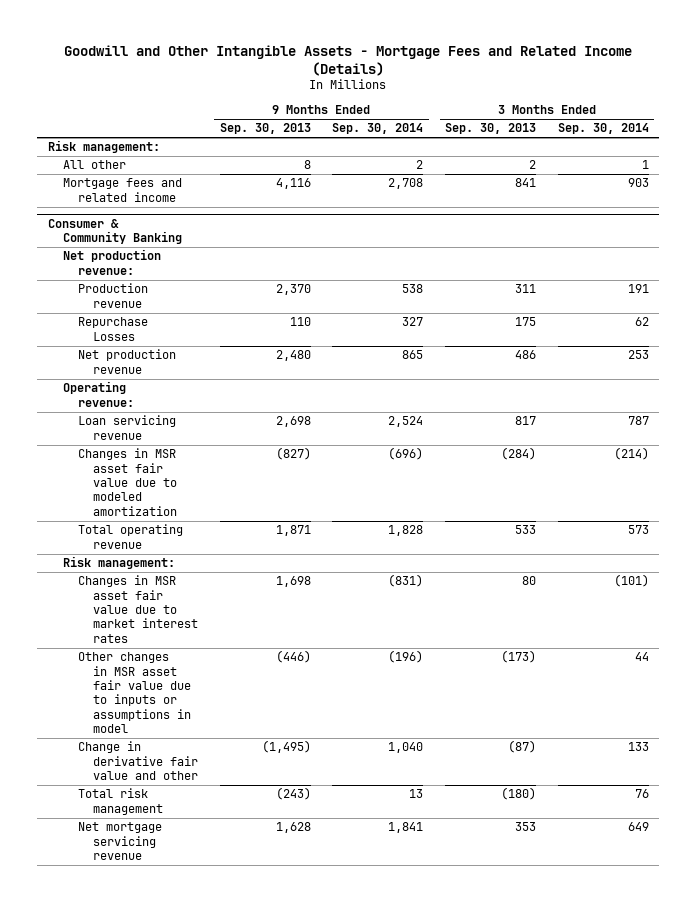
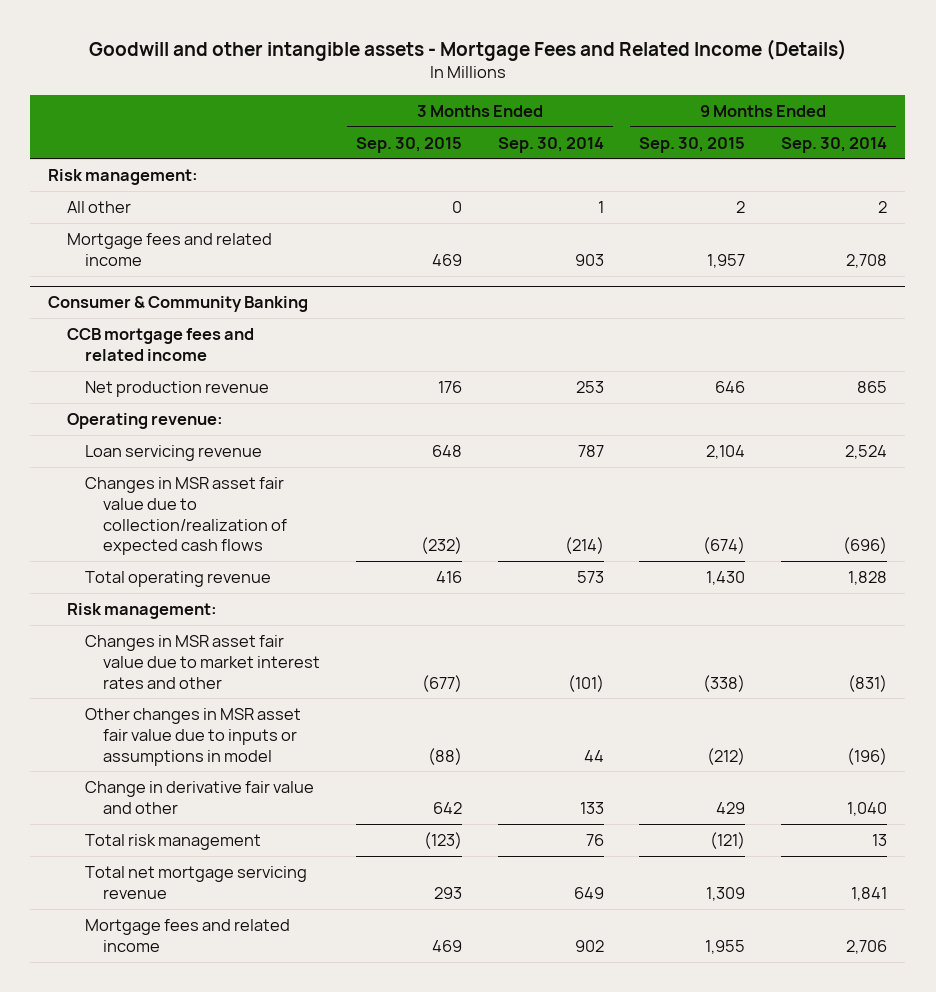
- Goodwill and Other Intangible Assets - Mortgage Fees and Related Income (Details)
+ Goodwill and other intangible assets - Mortgage Fees and Related Income (Details)
- | 9 Months Ended Sep. 30, 2013 | 9 Months Ended Sep. 30, 2014 | 3 Months Ended Sep. 30, 2013 | 3 Months Ended Sep. 30, 2014
+ | 3 Months Ended Sep. 30, 2015 | 3 Months Ended Sep. 30, 2014 | 9 Months Ended Sep. 30, 2015 | 9 Months Ended Sep. 30, 2014
@ Consumer & Community Banking
- Net production revenue:
- Production revenue | 2,370 | 538 | 311 | 191
- Repurchase Losses | 110 | 327 | 175 | 62
+ CCB mortgage fees and related income
- Changes in MSR asset fair value due to modeled amortization | (827) | (696) | (284) | (214)
+ Changes in MSR asset fair value due to collection/realization of expected cash flows | (232) | (214) | (674) | (696)
- Changes in MSR asset fair value due to market interest rates | 1,698 | (831) | 80 | (101)
+ Changes in MSR asset fair value due to market interest rates and other | (677) | (101) | (338) | (831)
- Net mortgage servicing revenue | 1,628 | 1,841 | 353 | 649
+ Total net mortgage servicing revenue | 293 | 649 | 1,309 | 1,841
+ Mortgage fees and related income | 469 | 902 | 1,955 | 2,706

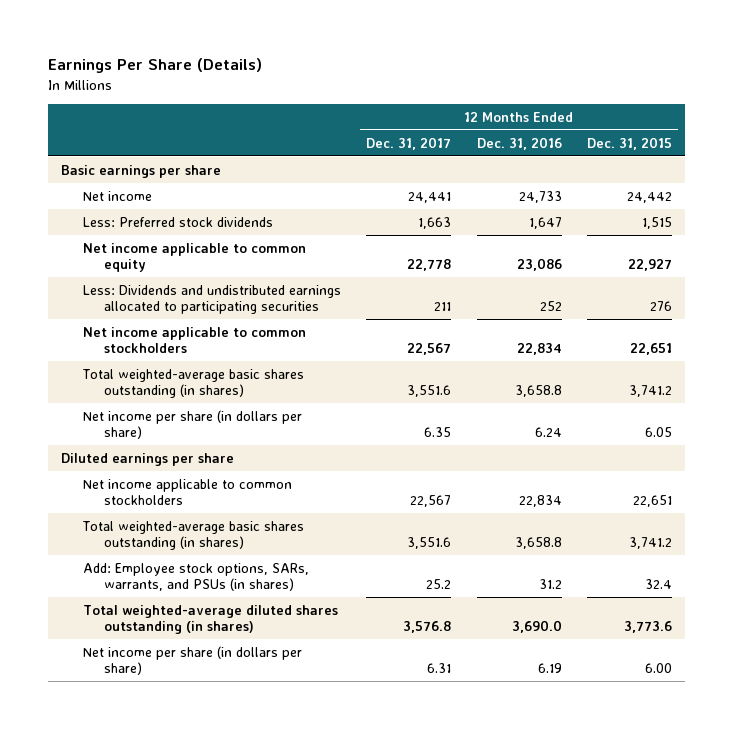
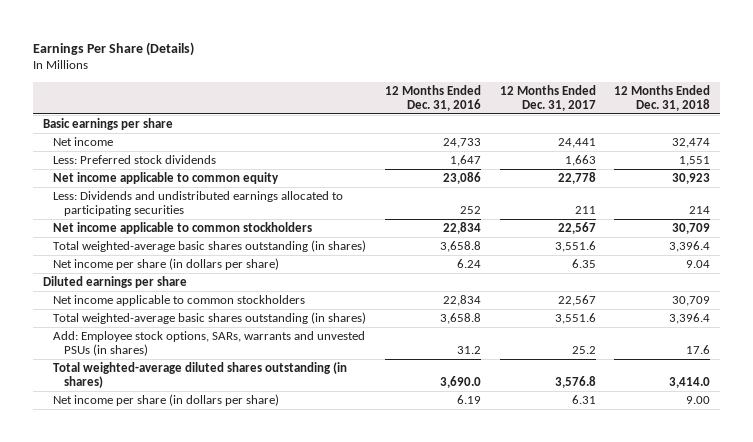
- | 12 Months Ended Dec. 31, 2017 | 12 Months Ended Dec. 31, 2016 | 12 Months Ended Dec. 31, 2015
+ | 12 Months Ended Dec. 31, 2016 | 12 Months Ended Dec. 31, 2017 | 12 Months Ended Dec. 31, 2018
- Add: Employee stock options, SARs, warrants, and PSUs (in shares) | 25.2 | 31.2 | 32.4
+ Add: Employee stock options, SARs, warrants and unvested PSUs (in shares) | 31.2 | 25.2 | 17.6

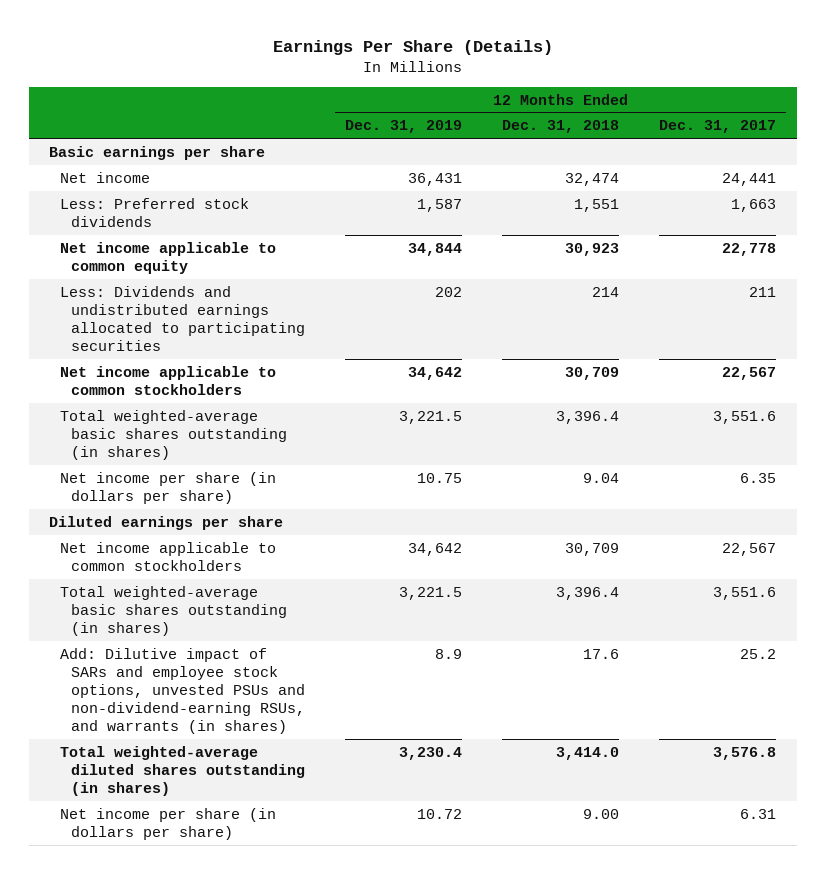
- | 12 Months Ended Dec. 31, 2016 | 12 Months Ended Dec. 31, 2017 | 12 Months Ended Dec. 31, 2018
+ | 12 Months Ended Dec. 31, 2019 | 12 Months Ended Dec. 31, 2018 | 12 Months Ended Dec. 31, 2017
- Add: Employee stock options, SARs, warrants and unvested PSUs (in shares) | 31.2 | 25.2 | 17.6
+ Add: Dilutive impact of SARs and employee stock options, unvested PSUs and non-dividend-earning RSUs, and warrants (in shares) | 8.9 | 17.6 | 25.2

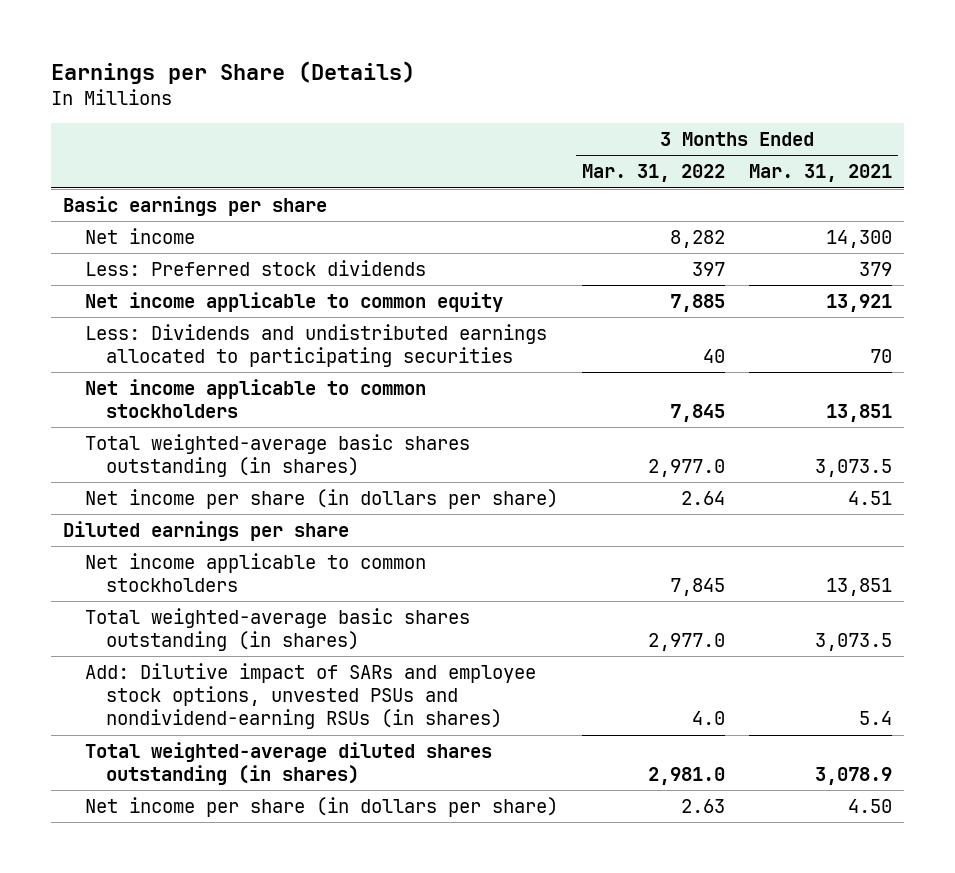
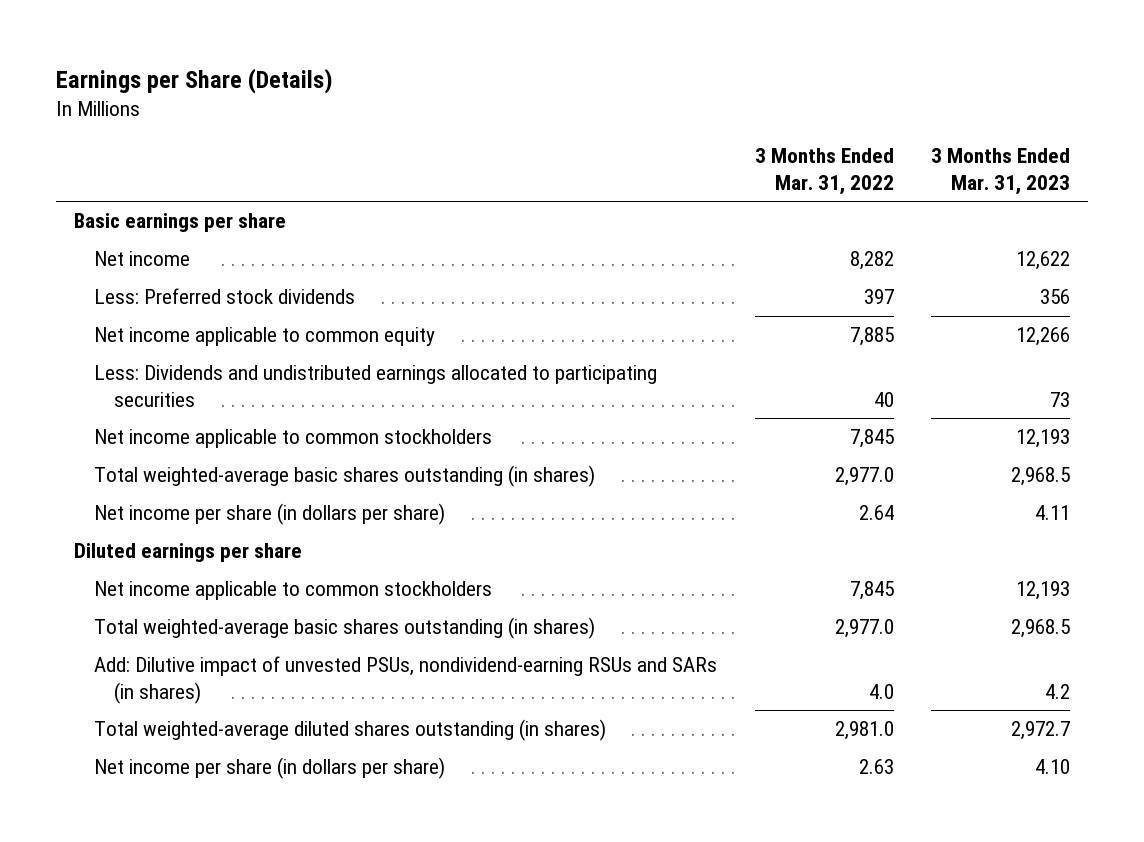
- | 3 Months Ended Mar. 31, 2022 | 3 Months Ended Mar. 31, 2021
+ | 3 Months Ended Mar. 31, 2022 | 3 Months Ended Mar. 31, 2023
- Add: Dilutive impact of SARs and employee stock options, unvested PSUs and nondividend-earning RSUs (in shares) | 4.0 | 5.4
+ Add: Dilutive impact of unvested PSUs, nondividend-earning RSUs and SARs (in shares) | 4.0 | 4.2

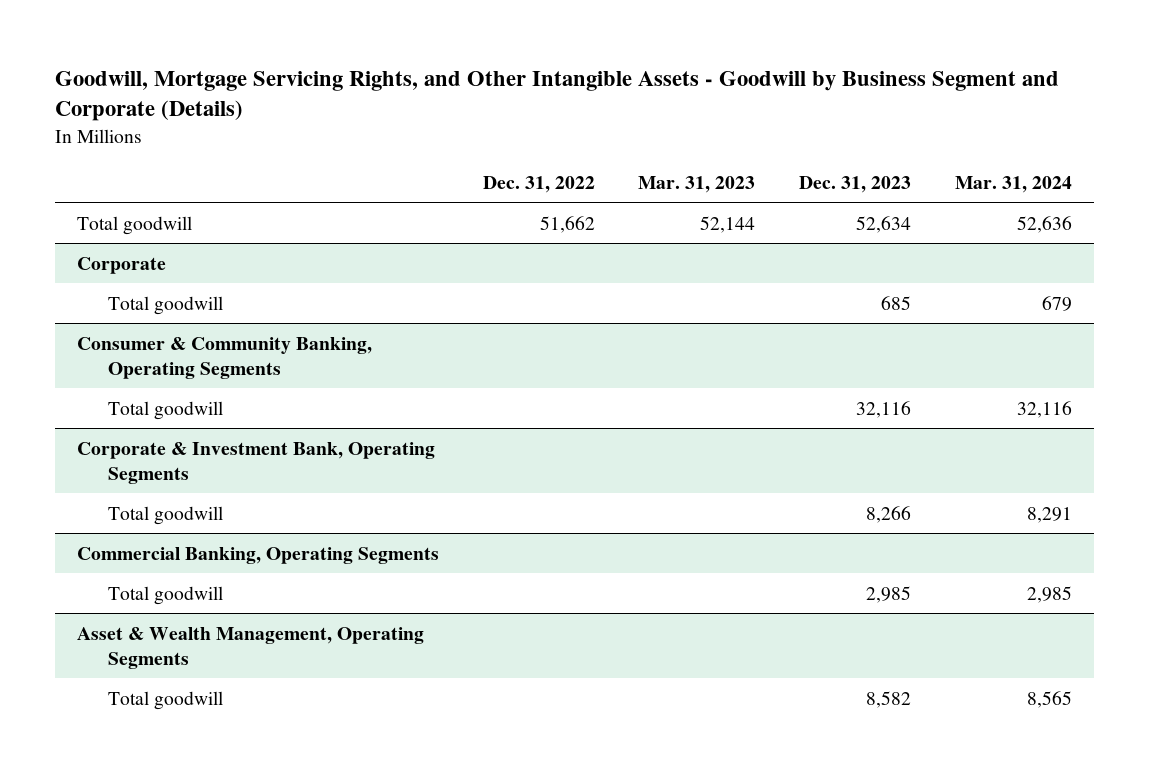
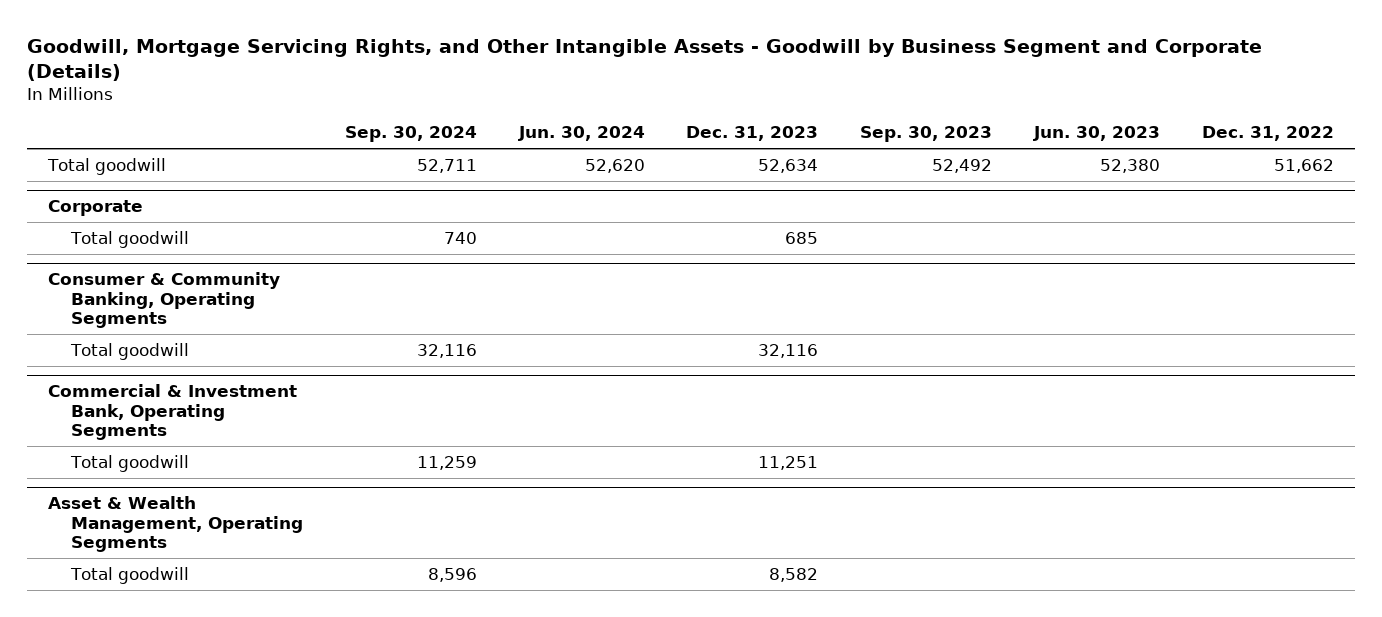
- | Dec. 31, 2022 | Mar. 31, 2023 | Dec. 31, 2023 | Mar. 31, 2024
+ | Sep. 30, 2024 | Jun. 30, 2024 | Dec. 31, 2023 | Sep. 30, 2023 | Jun. 30, 2023 | Dec. 31, 2022
- Corporate & Investment Bank, Operating Segments
- Total goodwill | | | 8,266 | 8,291
- Commercial Banking, Operating Segments
- Total goodwill | | | 2,985 | 2,985
+ Commercial & Investment Bank, Operating Segments
+ Total goodwill | 11,259 | | 11,251 | | |

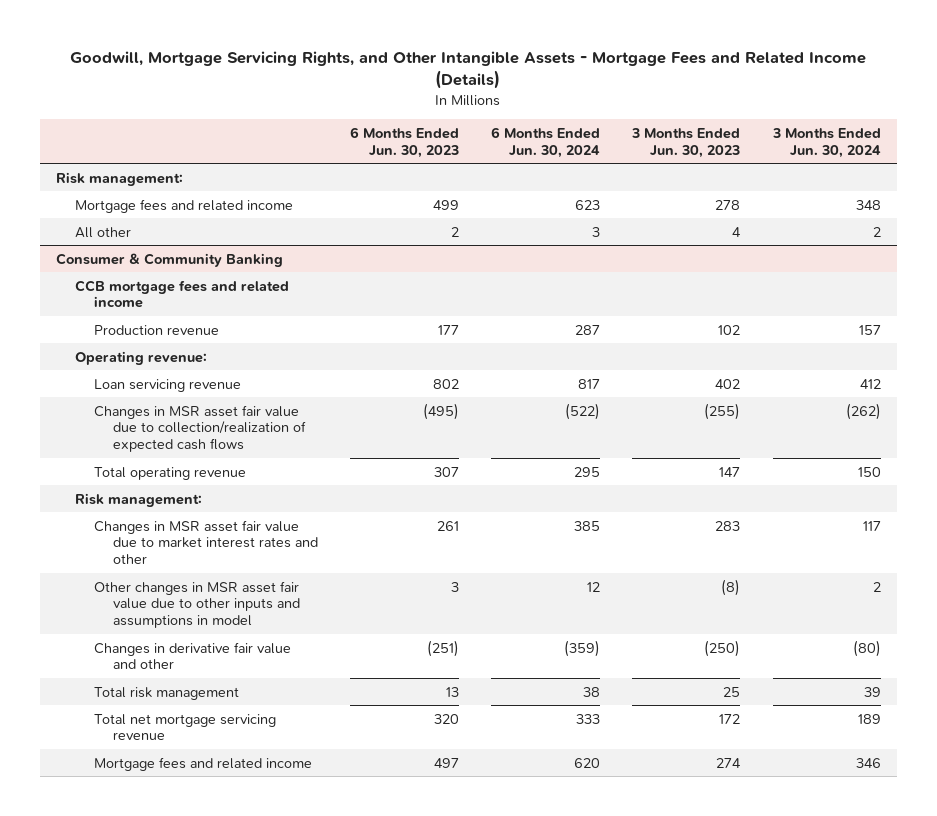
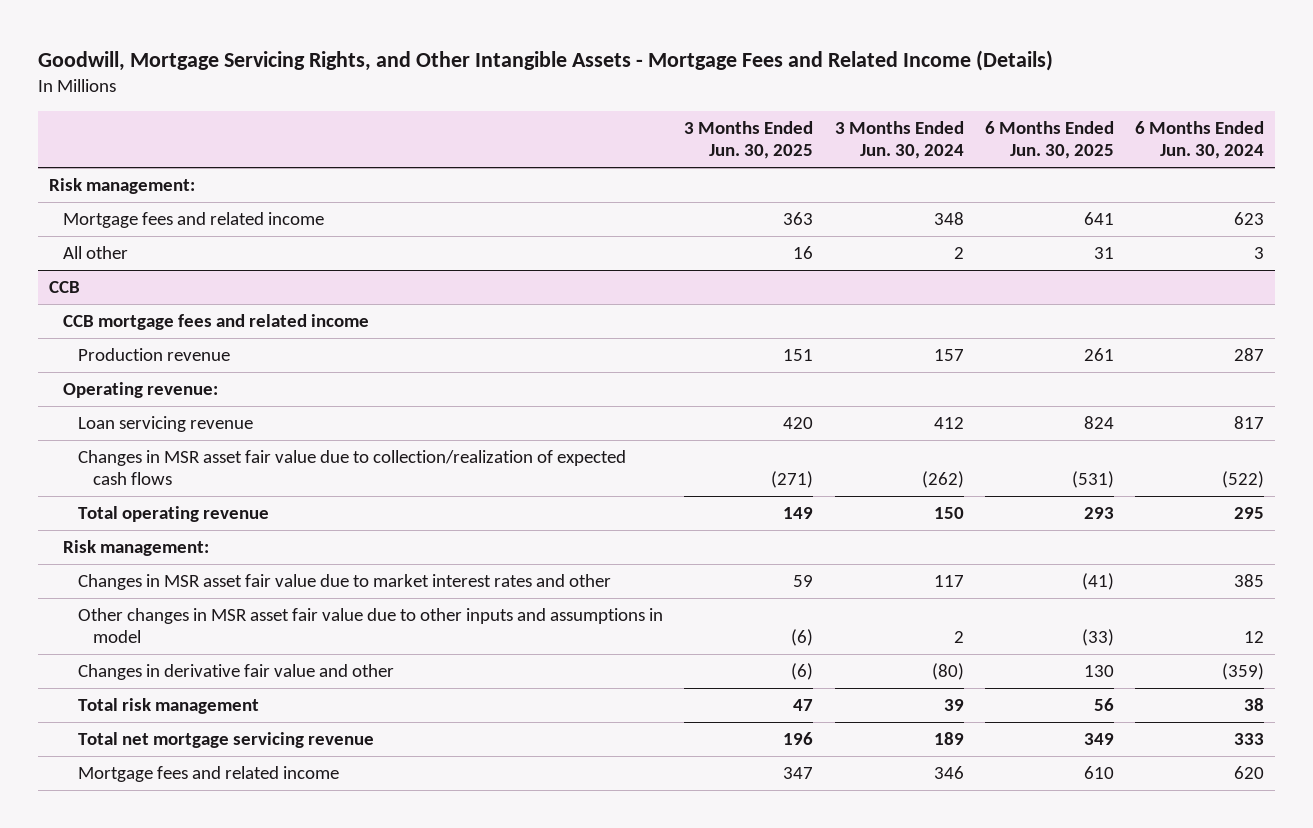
- | 6 Months Ended Jun. 30, 2023 | 6 Months Ended Jun. 30, 2024 | 3 Months Ended Jun. 30, 2023 | 3 Months Ended Jun. 30, 2024
+ | 3 Months Ended Jun. 30, 2025 | 3 Months Ended Jun. 30, 2024 | 6 Months Ended Jun. 30, 2025 | 6 Months Ended Jun. 30, 2024
- Consumer & Community Banking
+ CCB

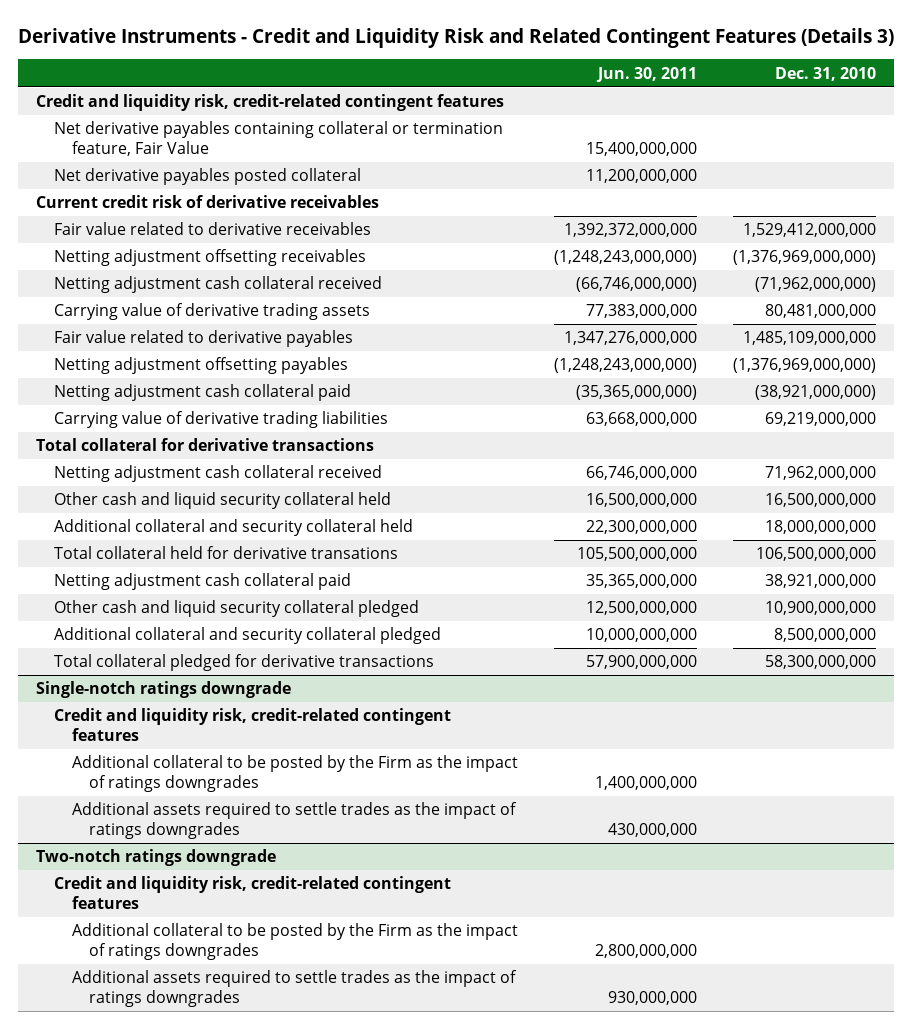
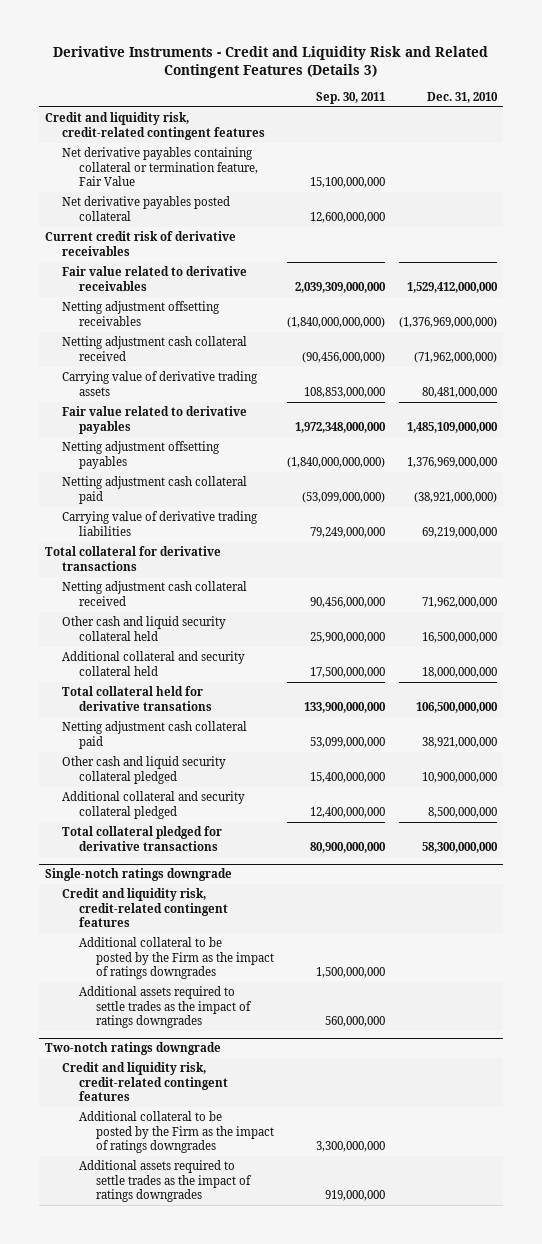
- | Jun. 30, 2011 | Dec. 31, 2010
+ | Sep. 30, 2011 | Dec. 31, 2010
- Netting adjustment offsetting payables | (1,248,243,000,000) | (1,376,969,000,000)
+ Netting adjustment offsetting payables | (1,840,000,000,000) | 1,376,969,000,000

